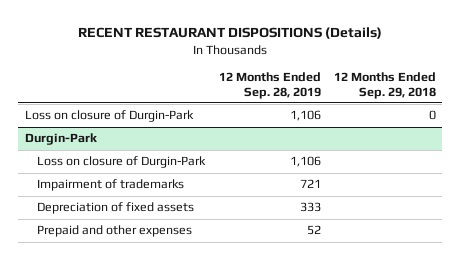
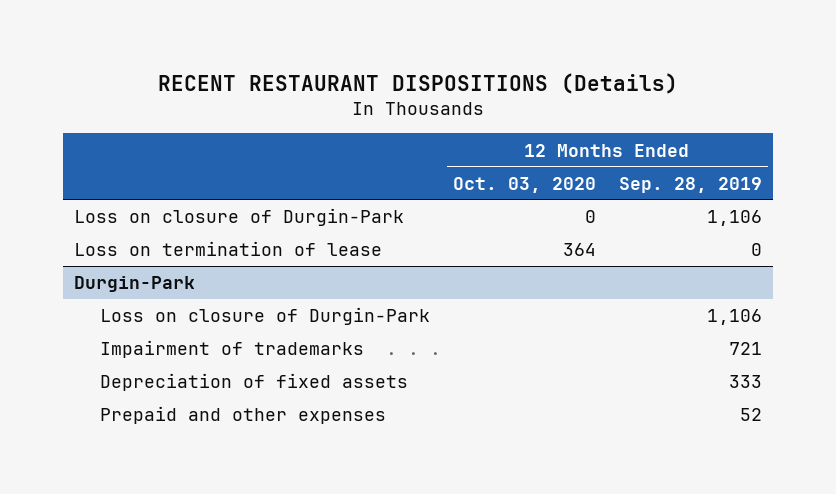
- | 12 Months Ended Sep. 28, 2019 | 12 Months Ended Sep. 29, 2018
+ | 12 Months Ended Oct. 03, 2020 | 12 Months Ended Sep. 28, 2019
+ Loss on termination of lease | 364 | 0

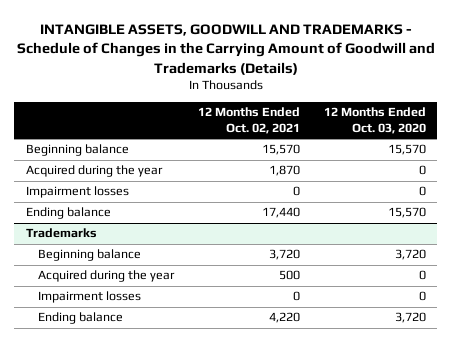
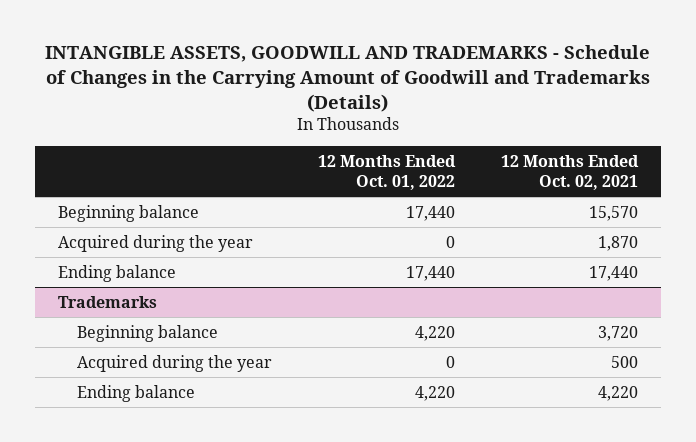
- | 12 Months Ended Oct. 02, 2021 | 12 Months Ended Oct. 03, 2020
+ | 12 Months Ended Oct. 01, 2022 | 12 Months Ended Oct. 02, 2021
- Impairment losses | 0 | 0
@ Trademarks
- Impairment losses | 0 | 0

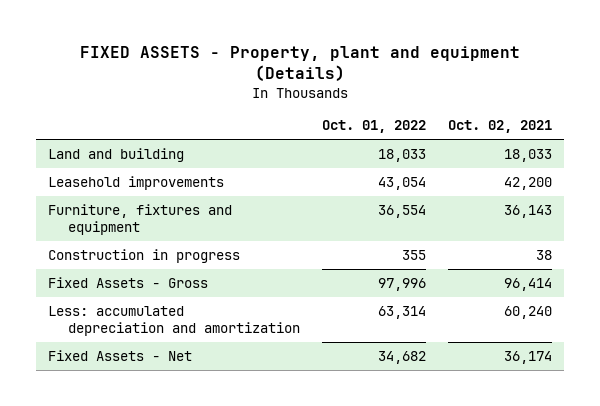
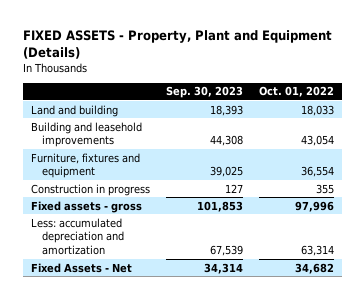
- FIXED ASSETS - Property, plant and equipment (Details)
+ FIXED ASSETS - Property, Plant and Equipment (Details)
- | Oct. 01, 2022 | Oct. 02, 2021
+ | Sep. 30, 2023 | Oct. 01, 2022
- Leasehold improvements | 43,054 | 42,200
+ Building and leasehold improvements | 44,308 | 43,054
- Fixed Assets - Gross | 97,996 | 96,414
+ Fixed assets - gross | 101,853 | 97,996

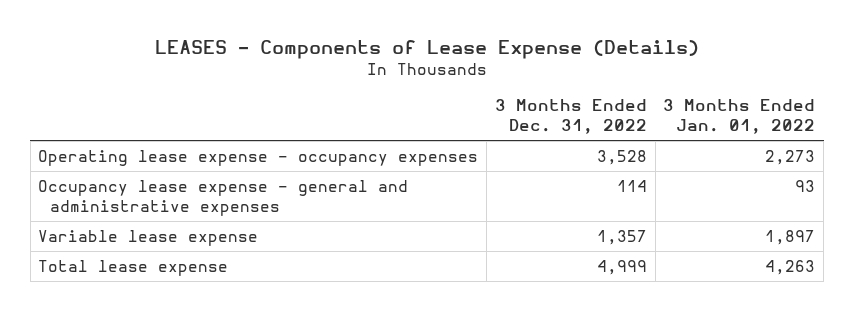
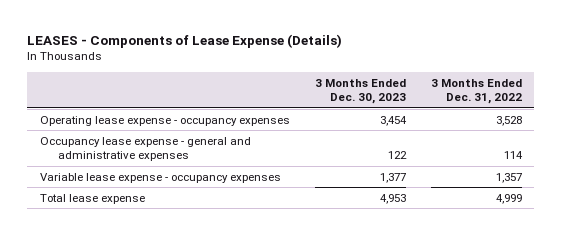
- | 3 Months Ended Dec. 31, 2022 | 3 Months Ended Jan. 01, 2022
+ | 3 Months Ended Dec. 30, 2023 | 3 Months Ended Dec. 31, 2022
- Variable lease expense | 1,357 | 1,897
+ Variable lease expense - occupancy expenses | 1,377 | 1,357

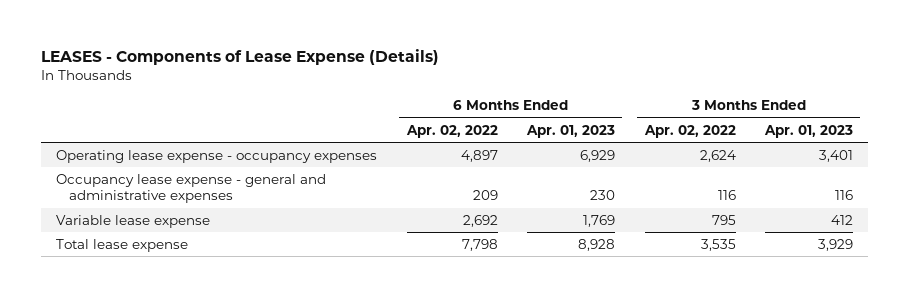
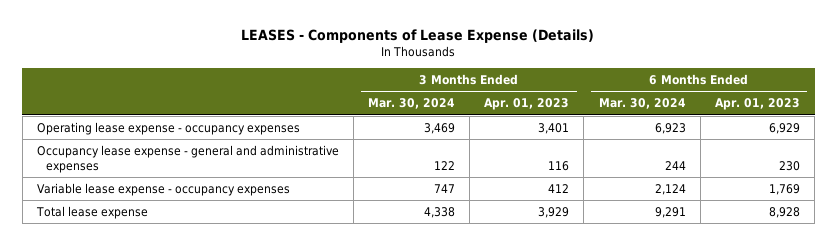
- | 6 Months Ended Apr. 02, 2022 | 6 Months Ended Apr. 01, 2023 | 3 Months Ended Apr. 02, 2022 | 3 Months Ended Apr. 01, 2023
+ | 3 Months Ended Mar. 30, 2024 | 3 Months Ended Apr. 01, 2023 | 6 Months Ended Mar. 30, 2024 | 6 Months Ended Apr. 01, 2023
- Variable lease expense | 2,692 | 1,769 | 795 | 412
+ Variable lease expense - occupancy expenses | 747 | 412 | 2,124 | 1,769

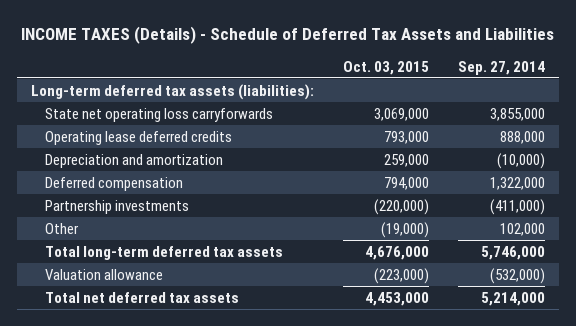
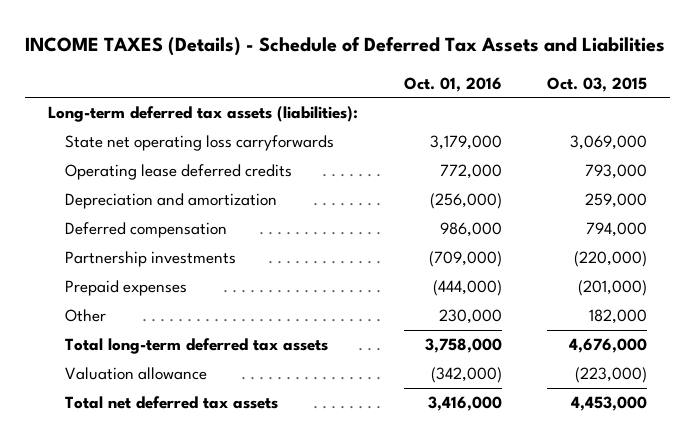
- | Oct. 03, 2015 | Sep. 27, 2014
+ | Oct. 01, 2016 | Oct. 03, 2015
- Other | (19,000) | 102,000
+ Prepaid expenses | (444,000) | (201,000)
+ Other | 230,000 | 182,000

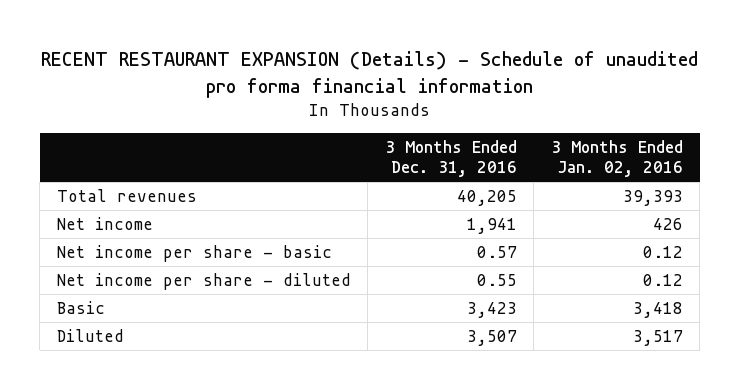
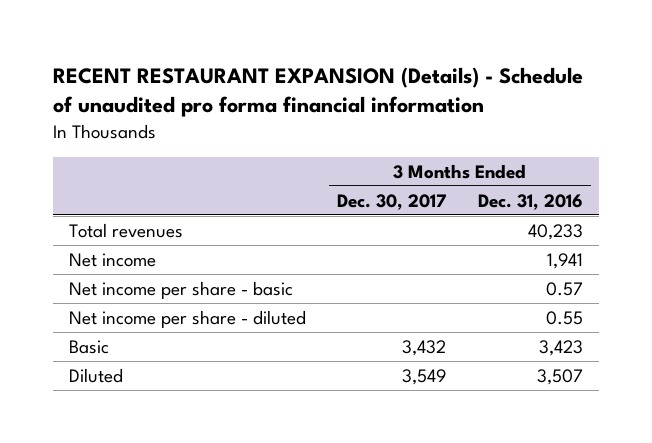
- | 3 Months Ended Dec. 31, 2016 | 3 Months Ended Jan. 02, 2016
+ | 3 Months Ended Dec. 30, 2017 | 3 Months Ended Dec. 31, 2016
- Total revenues | 40,205 | 39,393
+ Total revenues | | 40,233

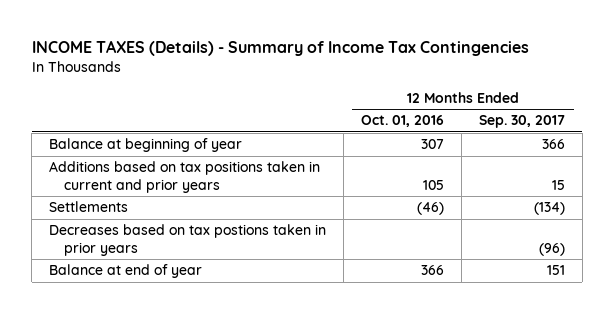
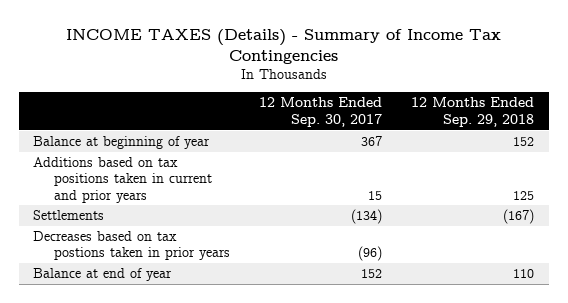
- | 12 Months Ended Oct. 01, 2016 | 12 Months Ended Sep. 30, 2017
+ | 12 Months Ended Sep. 30, 2017 | 12 Months Ended Sep. 29, 2018
- Balance at beginning of year | 307 | 366
+ Balance at beginning of year | 367 | 152
- Balance at end of year | 366 | 151
+ Balance at end of year | 152 | 110

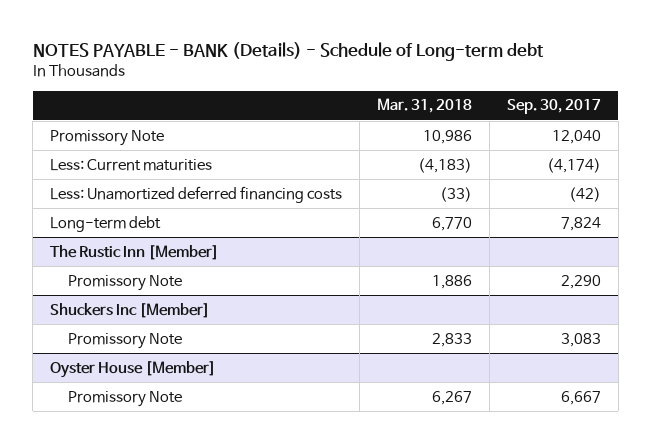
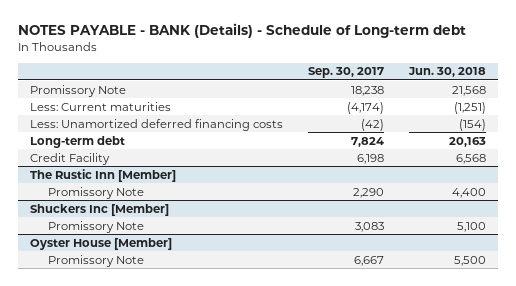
- | Mar. 31, 2018 | Sep. 30, 2017
+ | Sep. 30, 2017 | Jun. 30, 2018
- Promissory Note | 10,986 | 12,040
+ Promissory Note | 18,238 | 21,568
+ Credit Facility | 6,198 | 6,568

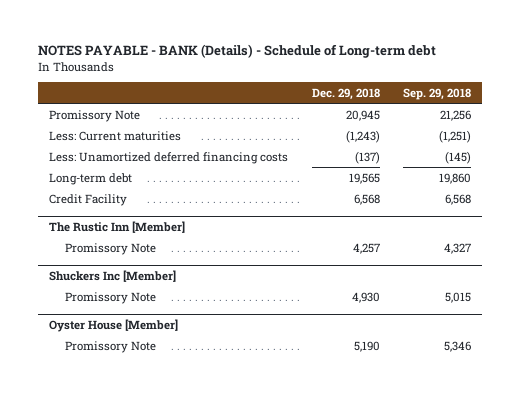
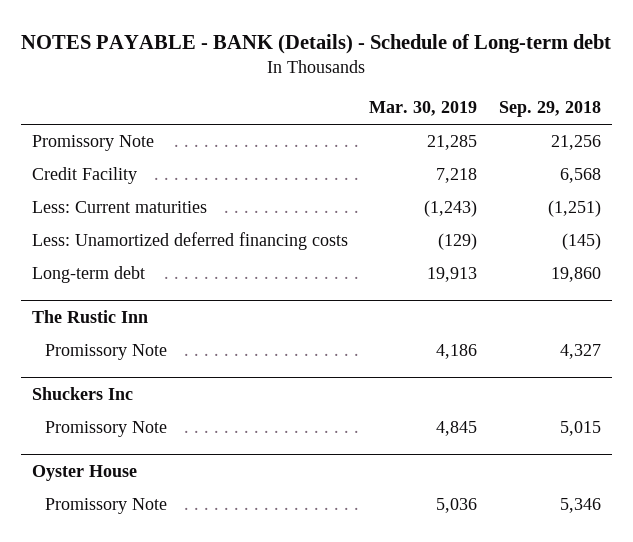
- | Dec. 29, 2018 | Sep. 29, 2018
+ | Mar. 30, 2019 | Sep. 29, 2018
moved up: Credit Facility | 7,218 | 6,568
- The Rustic Inn [Member]
+ The Rustic Inn
- Shuckers Inc [Member]
+ Shuckers Inc
- Oyster House [Member]
+ Oyster House

